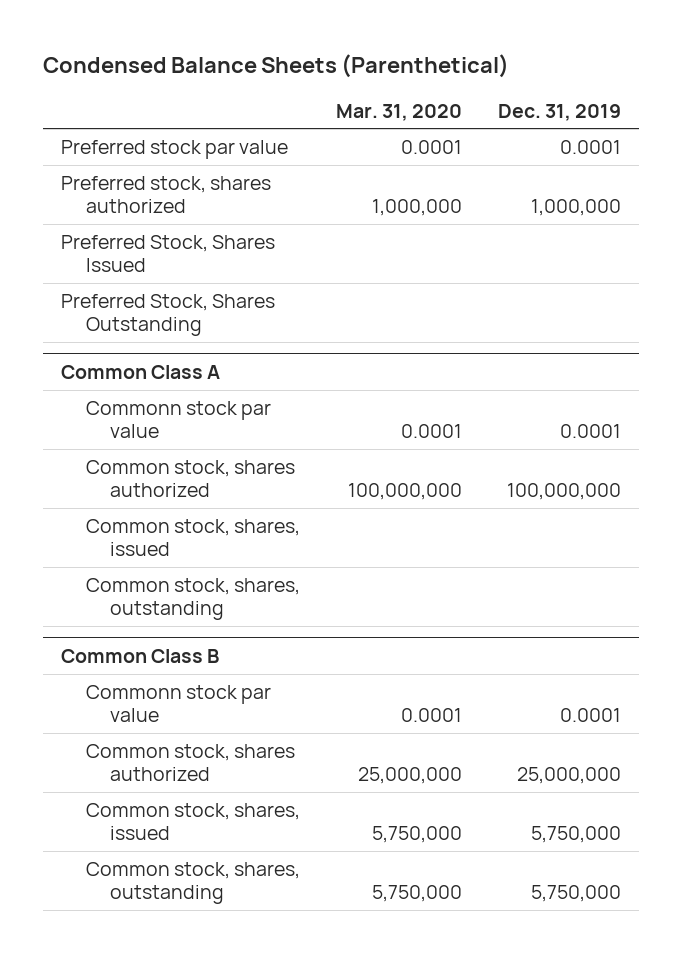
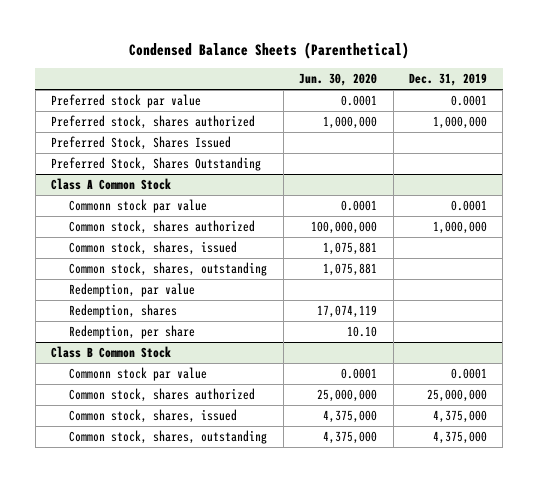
- | Mar. 31, 2020 | Dec. 31, 2019
+ | Jun. 30, 2020 | Dec. 31, 2019
- Common Class A
+ Class A Common Stock
- Common stock, shares authorized | 100,000,000 | 100,000,000
+ Common stock, shares authorized | 100,000,000 | 1,000,000
- Common Class B
+ Redemption, par value
+ Redemption, shares | 17,074,119 |
+ Redemption, per share | 10.10 |
+ Class B Common Stock
- Common stock, shares, issued | 5,750,000 | 5,750,000
- Common stock, shares, outstanding | 5,750,000 | 5,750,000
+ Common stock, shares, issued | 4,375,000 | 4,375,000
+ Common stock, shares, outstanding | 4,375,000 | 4,375,000

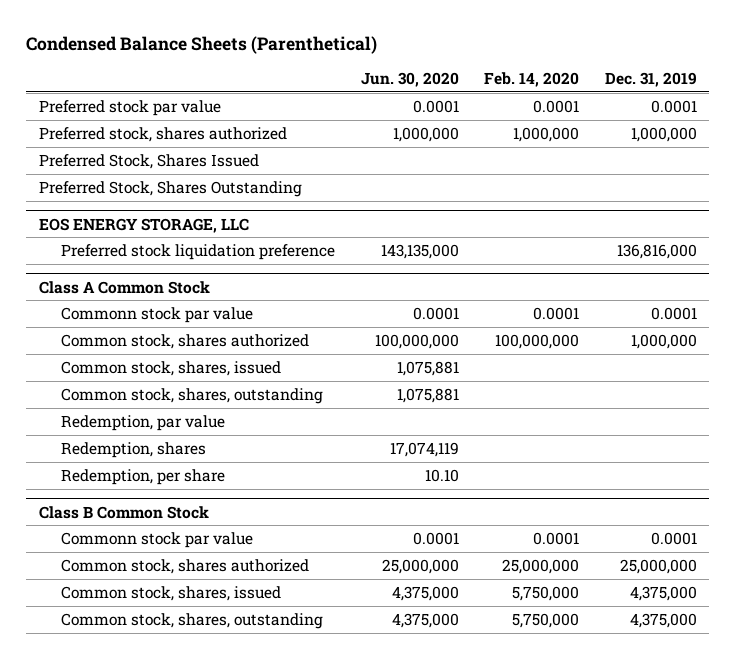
- | Jun. 30, 2020 | Dec. 31, 2019
+ | Jun. 30, 2020 | Feb. 14, 2020 | Dec. 31, 2019
+ EOS ENERGY STORAGE, LLC
+ Preferred stock liquidation preference | 143,135,000 | | 136,816,000

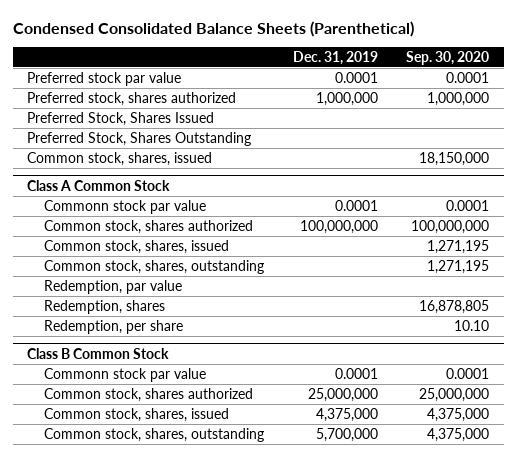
- Condensed Balance Sheets (Parenthetical)
+ Condensed Consolidated Balance Sheets (Parenthetical)
- | Jun. 30, 2020 | Feb. 14, 2020 | Dec. 31, 2019
+ | Dec. 31, 2019 | Sep. 30, 2020
- EOS ENERGY STORAGE, LLC
- Preferred stock liquidation preference | 143,135,000 | | 136,816,000
+ Common stock, shares, issued | | 18,150,000
@ Class A Common Stock
- Common stock, shares authorized | 100,000,000 | 100,000,000 | 1,000,000
+ Common stock, shares authorized | 100,000,000 | 100,000,000
@ Class B Common Stock
- Common stock, shares, outstanding | 4,375,000 | 5,750,000 | 4,375,000
+ Common stock, shares, outstanding | 5,700,000 | 4,375,000

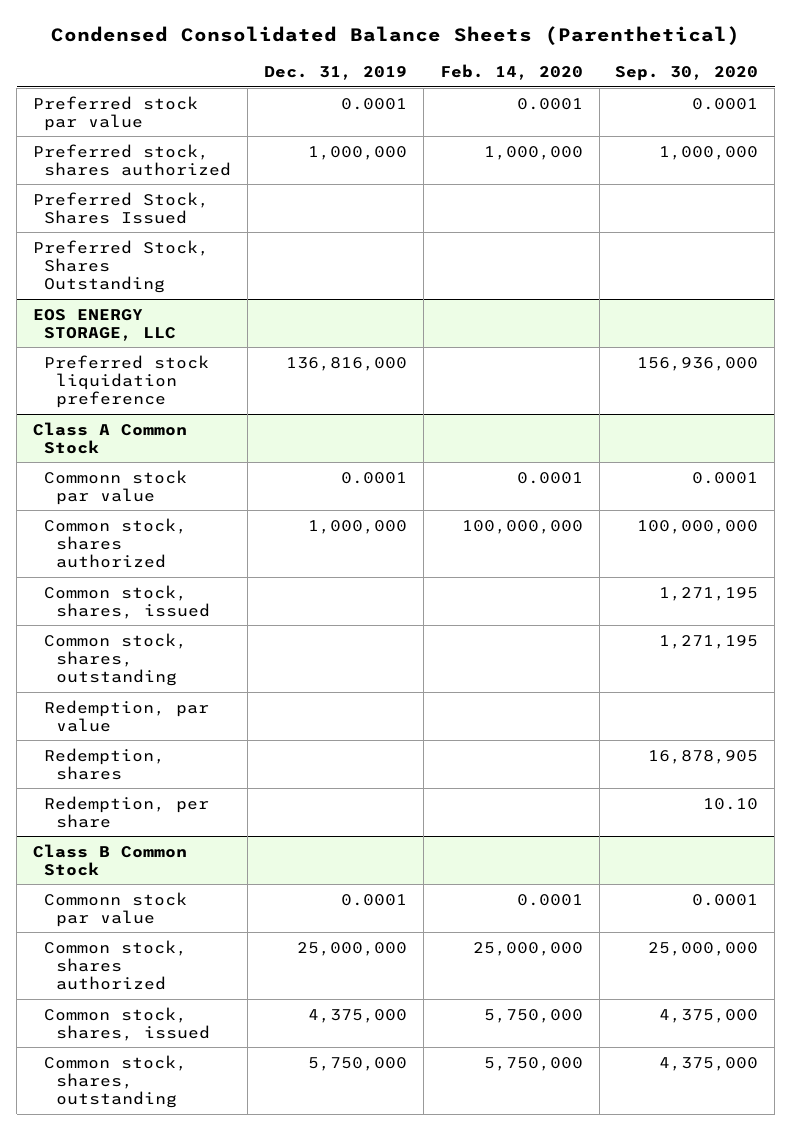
- | Dec. 31, 2019 | Sep. 30, 2020
+ | Dec. 31, 2019 | Feb. 14, 2020 | Sep. 30, 2020
- Common stock, shares, issued | | 18,150,000
+ EOS ENERGY STORAGE, LLC
+ Preferred stock liquidation preference | 136,816,000 | | 156,936,000
@ Class A Common Stock
- Common stock, shares authorized | 100,000,000 | 100,000,000
+ Common stock, shares authorized | 1,000,000 | 100,000,000 | 100,000,000
- Redemption, shares | | 16,878,805
+ Redemption, shares | | | 16,878,905
@ Class B Common Stock
- Common stock, shares, outstanding | 5,700,000 | 4,375,000
+ Common stock, shares, outstanding | 5,750,000 | 5,750,000 | 4,375,000

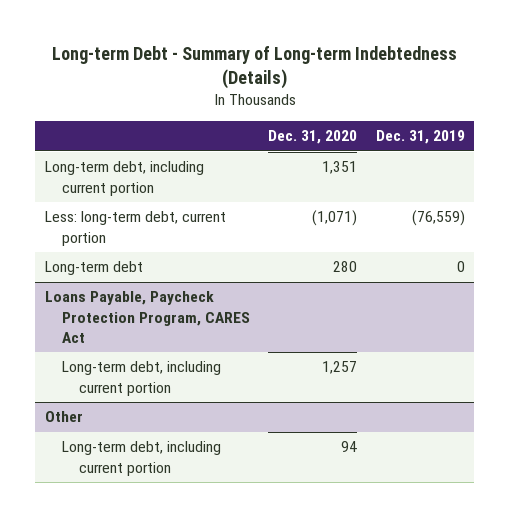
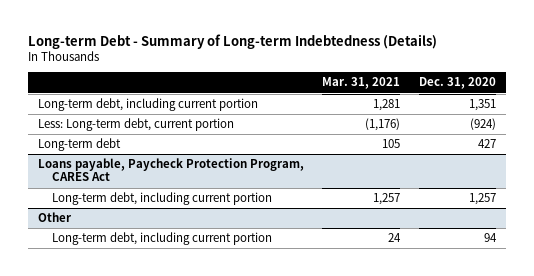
- | Dec. 31, 2020 | Dec. 31, 2019
+ | Mar. 31, 2021 | Dec. 31, 2020
- Less: long-term debt, current portion | (1,071) | (76,559)
- Long-term debt | 280 | 0
- Loans Payable, Paycheck Protection Program, CARES Act
+ Less: Long-term debt, current portion | (1,176) | (924)
+ Long-term debt | 105 | 427
+ Loans payable, Paycheck Protection Program, CARES Act

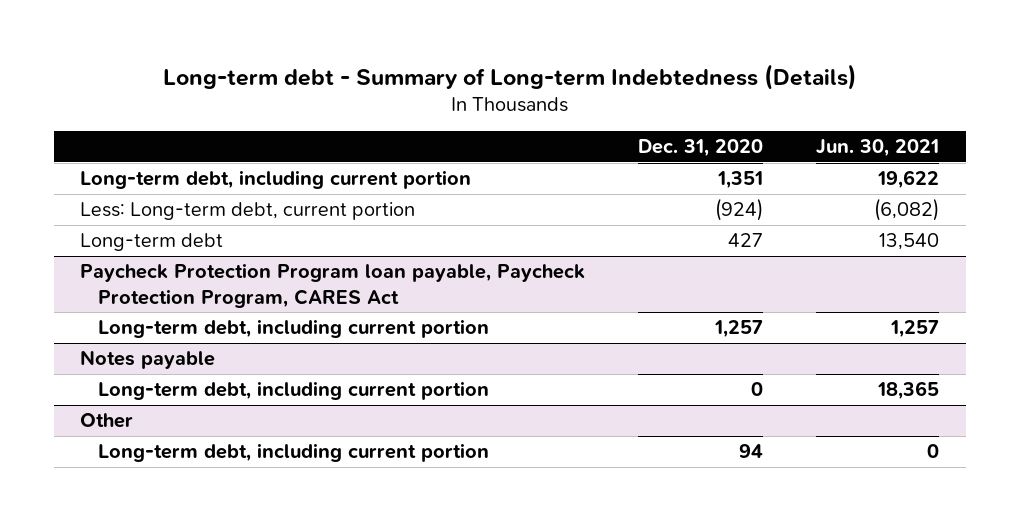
- Long-term Debt - Summary of Long-term Indebtedness (Details)
+ Long-term debt - Summary of Long-term Indebtedness (Details)
- | Mar. 31, 2021 | Dec. 31, 2020
+ | Dec. 31, 2020 | Jun. 30, 2021
- Loans payable, Paycheck Protection Program, CARES Act
+ Paycheck Protection Program loan payable, Paycheck Protection Program, CARES Act
+ Notes payable
+ Long-term debt, including current portion | 0 | 18,365

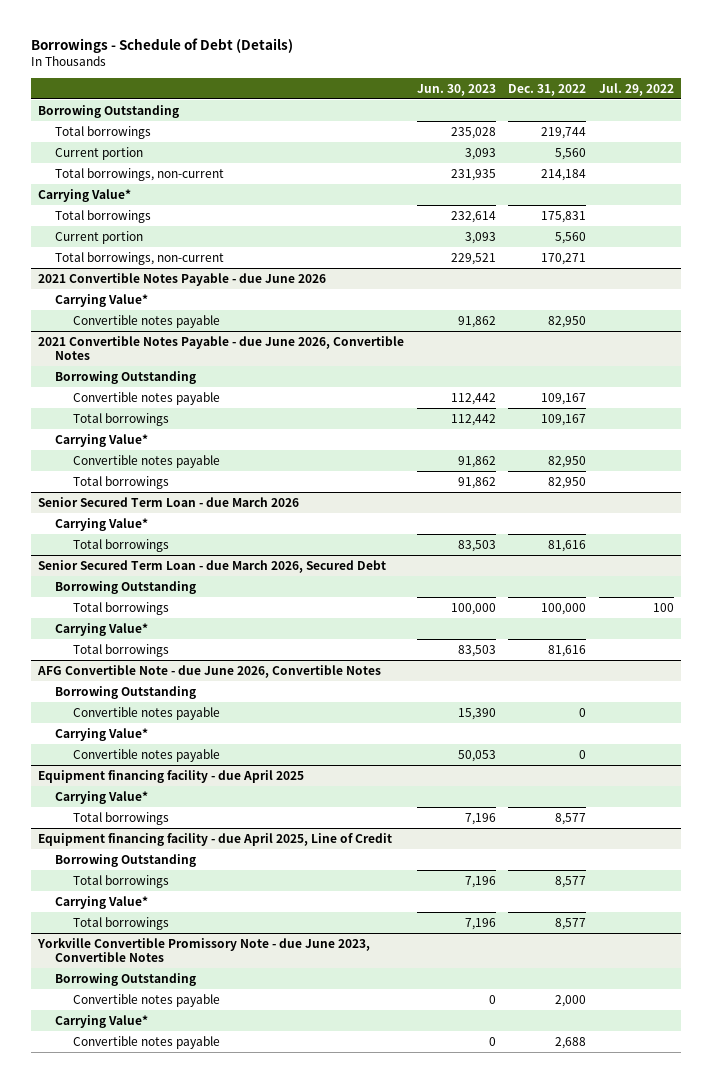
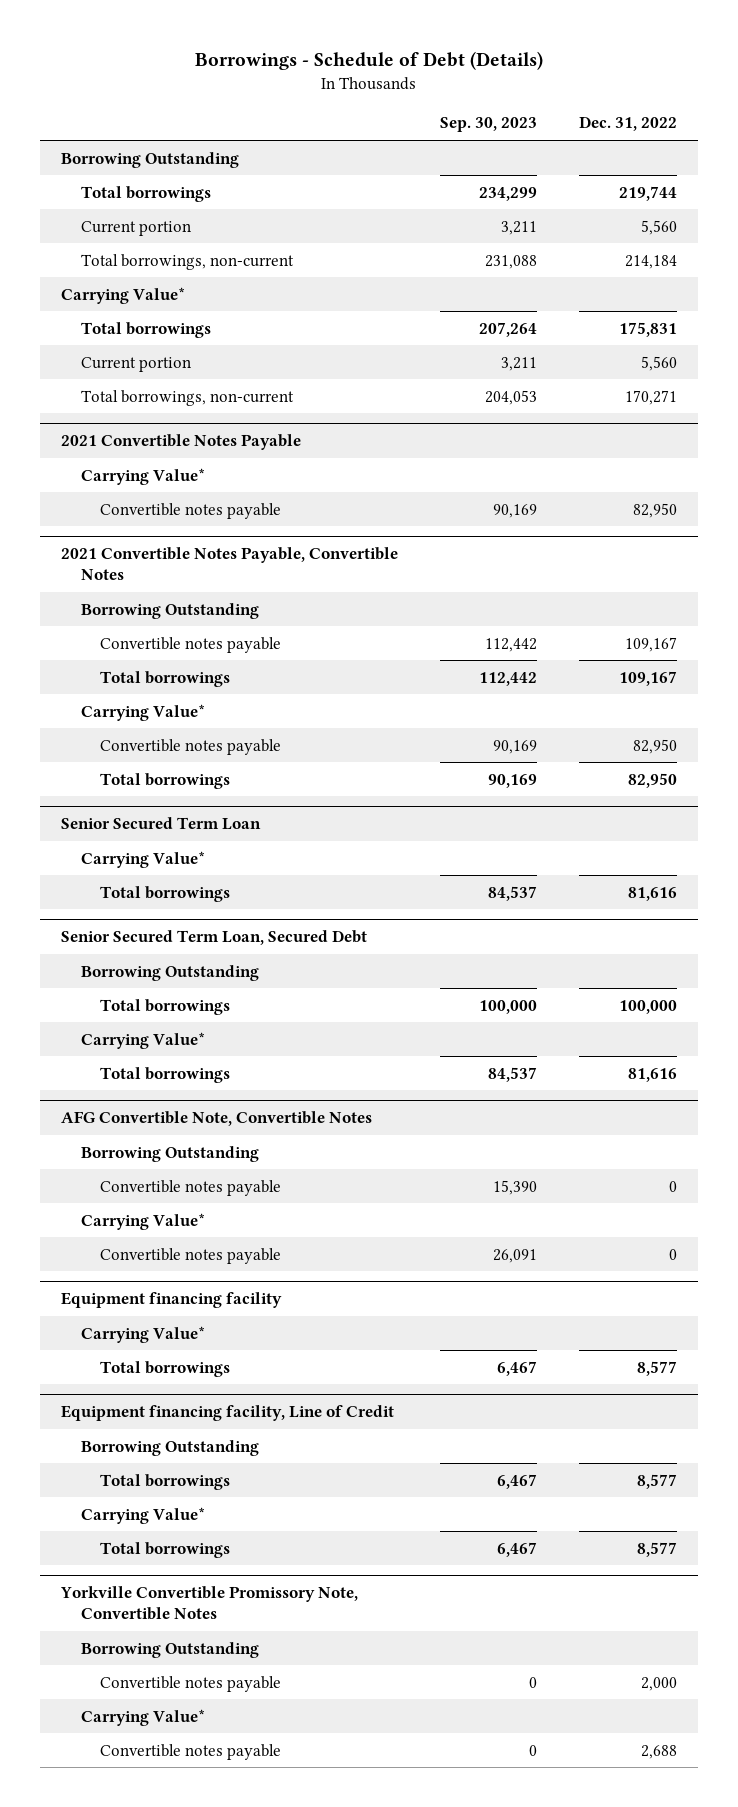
- | Jun. 30, 2023 | Dec. 31, 2022 | Jul. 29, 2022
+ | Sep. 30, 2023 | Dec. 31, 2022
- 2021 Convertible Notes Payable - due June 2026
+ 2021 Convertible Notes Payable
- 2021 Convertible Notes Payable - due June 2026, Convertible Notes
+ 2021 Convertible Notes Payable, Convertible Notes
- Senior Secured Term Loan - due March 2026
+ Senior Secured Term Loan
- Senior Secured Term Loan - due March 2026, Secured Debt
+ Senior Secured Term Loan, Secured Debt
- AFG Convertible Note - due June 2026, Convertible Notes
+ AFG Convertible Note, Convertible Notes
- Equipment financing facility - due April 2025
+ Equipment financing facility
- Equipment financing facility - due April 2025, Line of Credit
+ Equipment financing facility, Line of Credit
- Yorkville Convertible Promissory Note - due June 2023, Convertible Notes
+ Yorkville Convertible Promissory Note, Convertible Notes

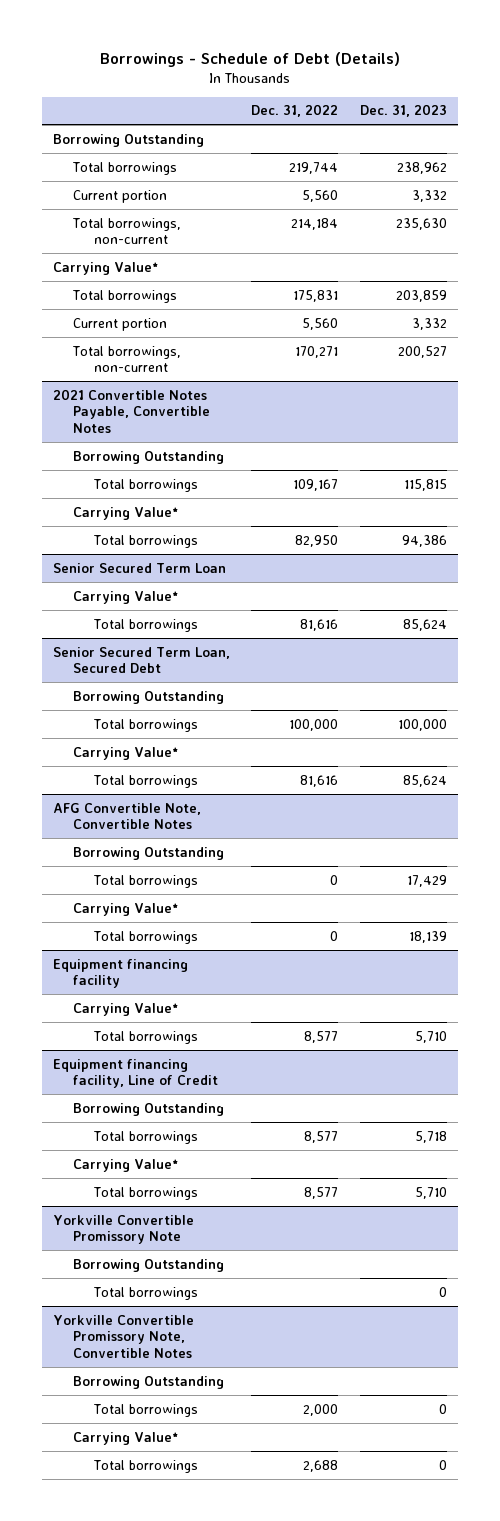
- | Sep. 30, 2023 | Dec. 31, 2022
+ | Dec. 31, 2022 | Dec. 31, 2023
- 2021 Convertible Notes Payable
- Carrying Value*
- Convertible notes payable | 90,169 | 82,950
@ 2021 Convertible Notes Payable, Convertible Notes
- Convertible notes payable | 112,442 | 109,167
- Convertible notes payable | 90,169 | 82,950
@ AFG Convertible Note, Convertible Notes
- Convertible notes payable | 15,390 | 0
+ Total borrowings | 0 | 17,429
- Convertible notes payable | 26,091 | 0
+ Total borrowings | 0 | 18,139
+ Yorkville Convertible Promissory Note
+ Borrowing Outstanding
+ Total borrowings | | 0
@ Yorkville Convertible Promissory Note, Convertible Notes
- Convertible notes payable | 0 | 2,000
+ Total borrowings | 2,000 | 0
- Convertible notes payable | 0 | 2,688
+ Total borrowings | 2,688 | 0

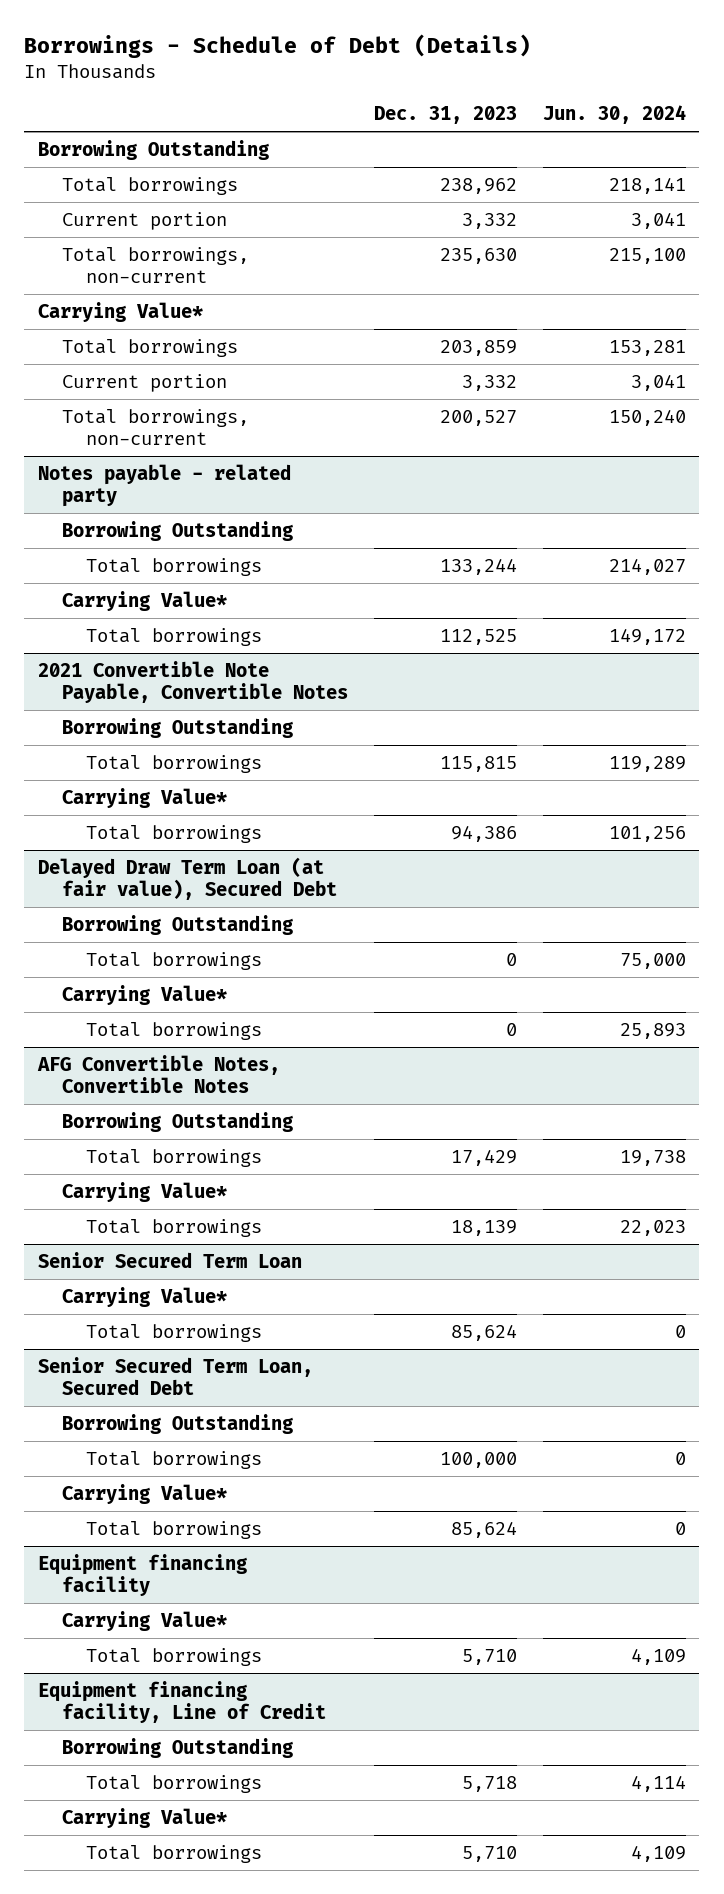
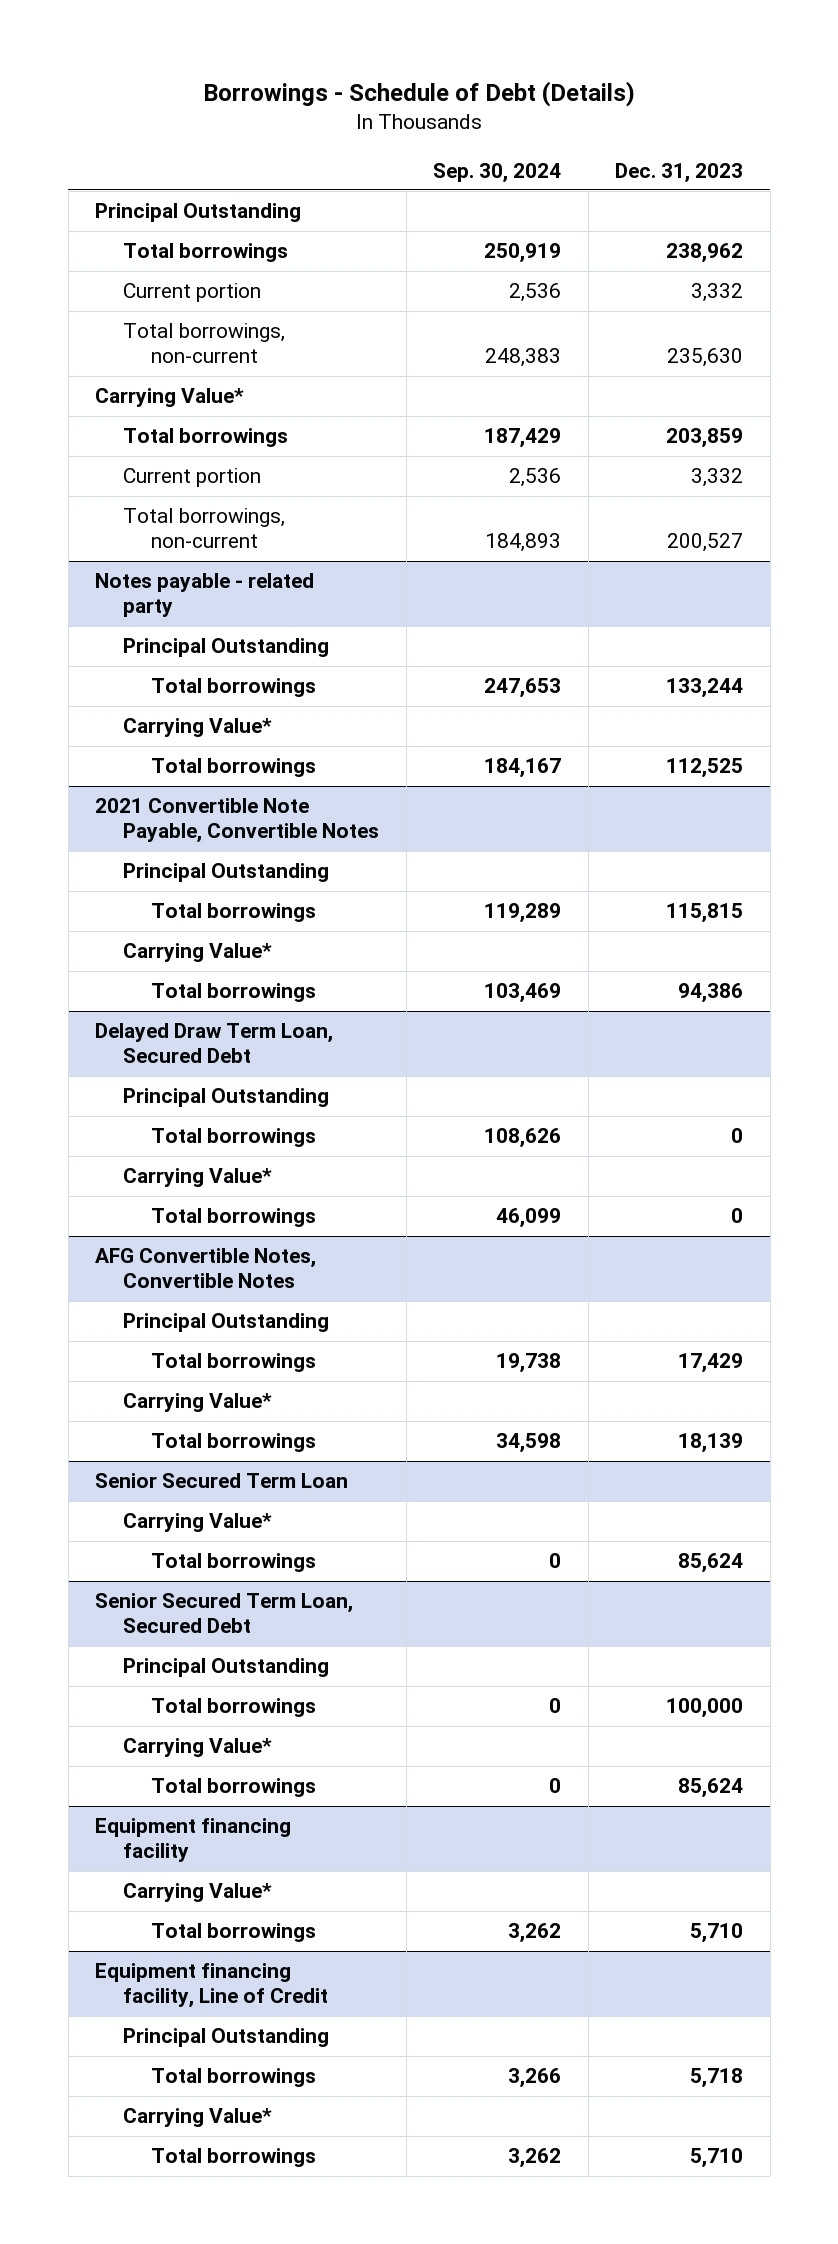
- | Dec. 31, 2023 | Jun. 30, 2024
+ | Sep. 30, 2024 | Dec. 31, 2023
- Borrowing Outstanding
+ Principal Outstanding
@ Notes payable - related party
- Borrowing Outstanding
+ Principal Outstanding
@ 2021 Convertible Note Payable, Convertible Notes
- Borrowing Outstanding
+ Principal Outstanding
- Delayed Draw Term Loan (at fair value), Secured Debt
- Borrowing Outstanding
+ Delayed Draw Term Loan, Secured Debt
+ Principal Outstanding
@ AFG Convertible Notes, Convertible Notes
- Borrowing Outstanding
+ Principal Outstanding
@ Senior Secured Term Loan, Secured Debt
- Borrowing Outstanding
+ Principal Outstanding
@ Equipment financing facility, Line of Credit
- Borrowing Outstanding
+ Principal Outstanding

